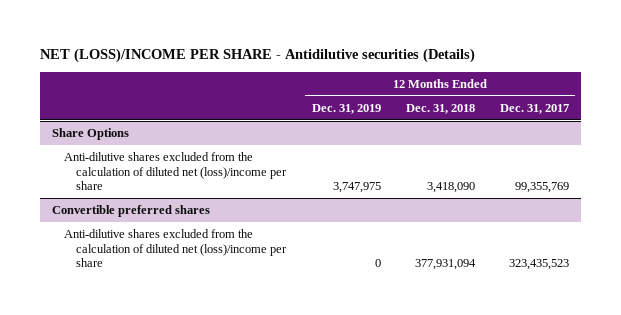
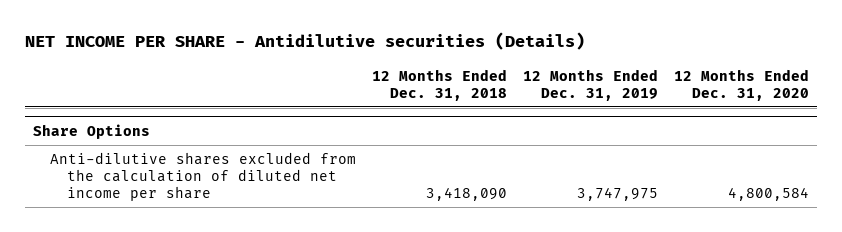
- NET (LOSS)/INCOME PER SHARE - Antidilutive securities (Details)
+ NET INCOME PER SHARE - Antidilutive securities (Details)
- | 12 Months Ended Dec. 31, 2019 | 12 Months Ended Dec. 31, 2018 | 12 Months Ended Dec. 31, 2017
+ | 12 Months Ended Dec. 31, 2018 | 12 Months Ended Dec. 31, 2019 | 12 Months Ended Dec. 31, 2020
@ Share Options
- Anti-dilutive shares excluded from the calculation of diluted net (loss)/income per share | 3,747,975 | 3,418,090 | 99,355,769
- Convertible preferred shares
- Anti-dilutive shares excluded from the calculation of diluted net (loss)/income per share | 0 | 377,931,094 | 323,435,523
@ Share Options
+ Anti-dilutive shares excluded from the calculation of diluted net income per share | 3,418,090 | 3,747,975 | 4,800,584

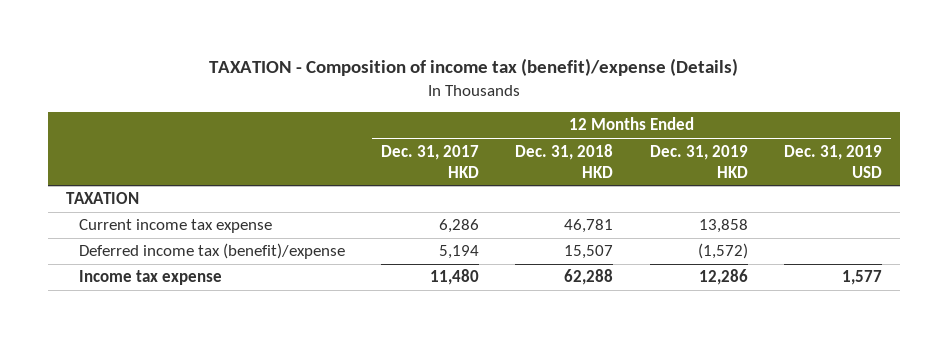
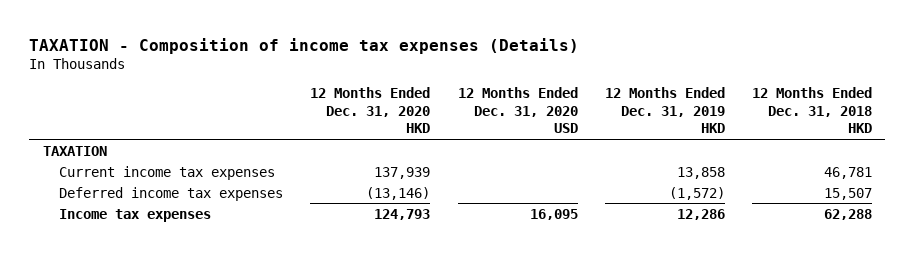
- TAXATION - Composition of income tax (benefit)/expense (Details)
+ TAXATION - Composition of income tax expenses (Details)
- | 12 Months Ended Dec. 31, 2017 HKD | 12 Months Ended Dec. 31, 2018 HKD | 12 Months Ended Dec. 31, 2019 HKD | 12 Months Ended Dec. 31, 2019 USD
+ | 12 Months Ended Dec. 31, 2020 HKD | 12 Months Ended Dec. 31, 2020 USD | 12 Months Ended Dec. 31, 2019 HKD | 12 Months Ended Dec. 31, 2018 HKD
- Current income tax expense | 6,286 | 46,781 | 13,858 |
- Deferred income tax (benefit)/expense | 5,194 | 15,507 | (1,572) |
- Income tax expense | 11,480 | 62,288 | 12,286 | 1,577
+ Current income tax expenses | 137,939 | | 13,858 | 46,781
+ Deferred income tax expenses | (13,146) | | (1,572) | 15,507
+ Income tax expenses | 124,793 | 16,095 | 12,286 | 62,288

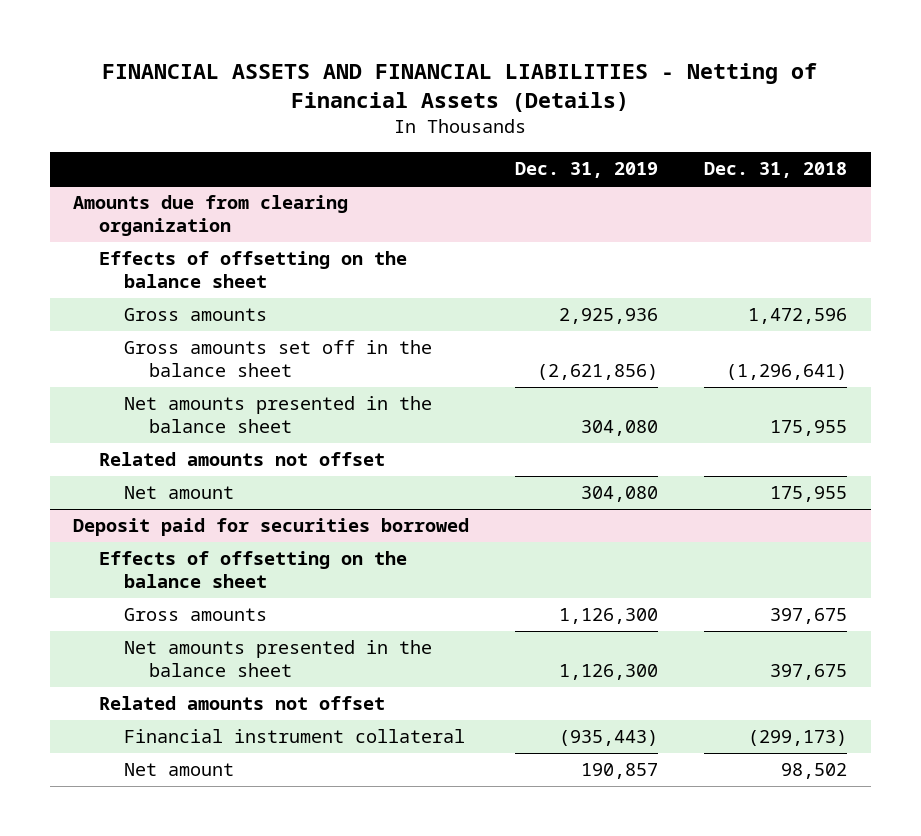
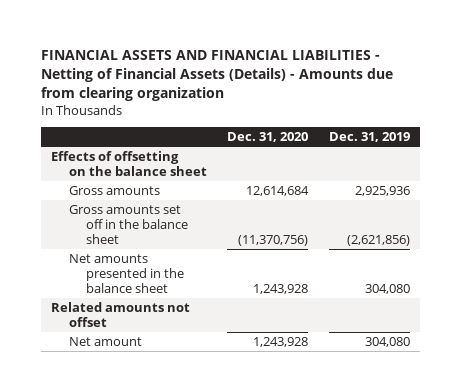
- FINANCIAL ASSETS AND FINANCIAL LIABILITIES - Netting of Financial Assets (Details)
+ FINANCIAL ASSETS AND FINANCIAL LIABILITIES - Netting of Financial Assets (Details) - Amounts due from clearing organization
- | Dec. 31, 2019 | Dec. 31, 2018
+ | Dec. 31, 2020 | Dec. 31, 2019
- Amounts due from clearing organization
- Deposit paid for securities borrowed
- Effects of offsetting on the balance sheet
- Gross amounts | 1,126,300 | 397,675
- Net amounts presented in the balance sheet | 1,126,300 | 397,675
- Related amounts not offset
- Financial instrument collateral | (935,443) | (299,173)
- Net amount | 190,857 | 98,502

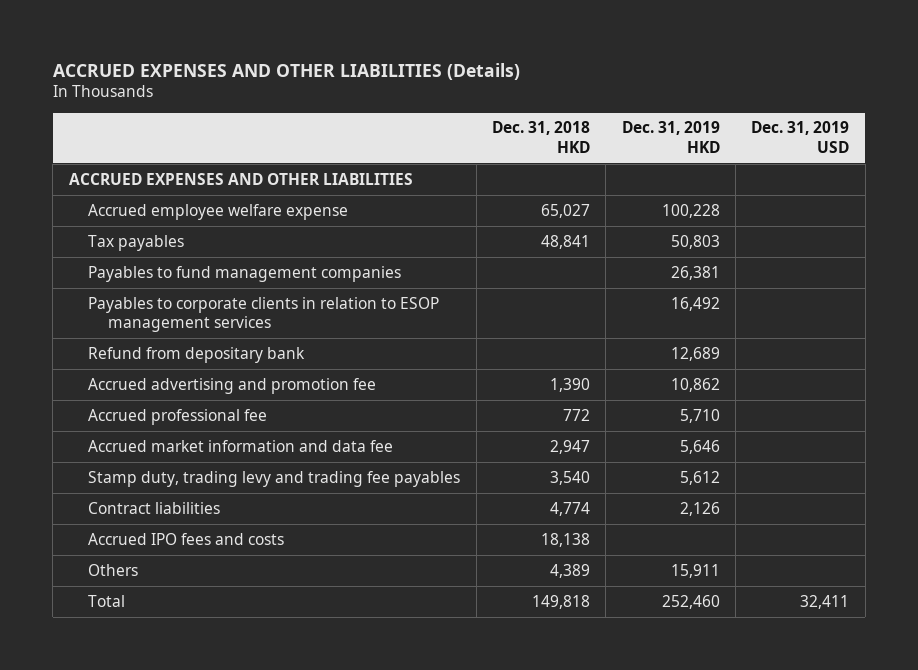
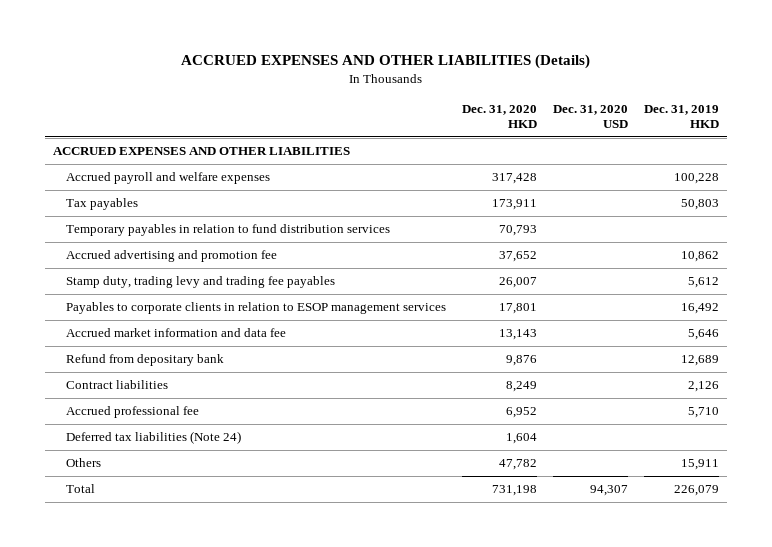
- | Dec. 31, 2018 HKD | Dec. 31, 2019 HKD | Dec. 31, 2019 USD
+ | Dec. 31, 2020 HKD | Dec. 31, 2020 USD | Dec. 31, 2019 HKD
- Accrued employee welfare expense | 65,027 | 100,228 |
+ Accrued payroll and welfare expenses | 317,428 | | 100,228
- Payables to fund management companies | | 26,381 |
+ Temporary payables in relation to fund distribution services | 70,793 | |
moved down: Payables to corporate clients in relation to ESOP management services | 17,801 | | 16,492
moved down: Accrued market information and data fee | 13,143 | | 5,646
moved down: Refund from depositary bank | 9,876 | | 12,689
- Accrued IPO fees and costs | 18,138 | |
moved down: Accrued professional fee | 6,952 | | 5,710
+ Deferred tax liabilities (Note 24) | 1,604 | |
- Total | 149,818 | 252,460 | 32,411
+ Total | 731,198 | 94,307 | 226,079

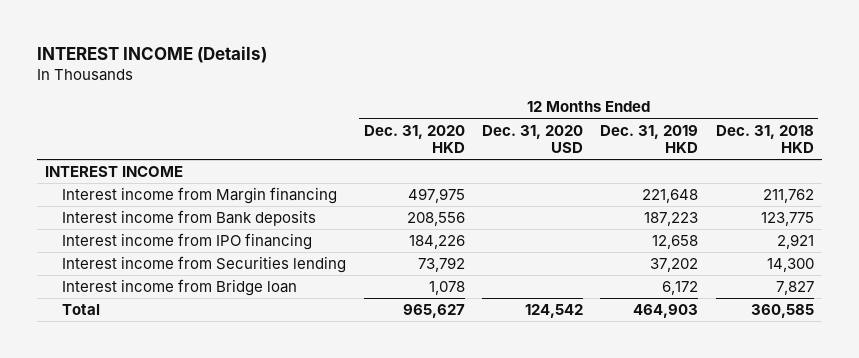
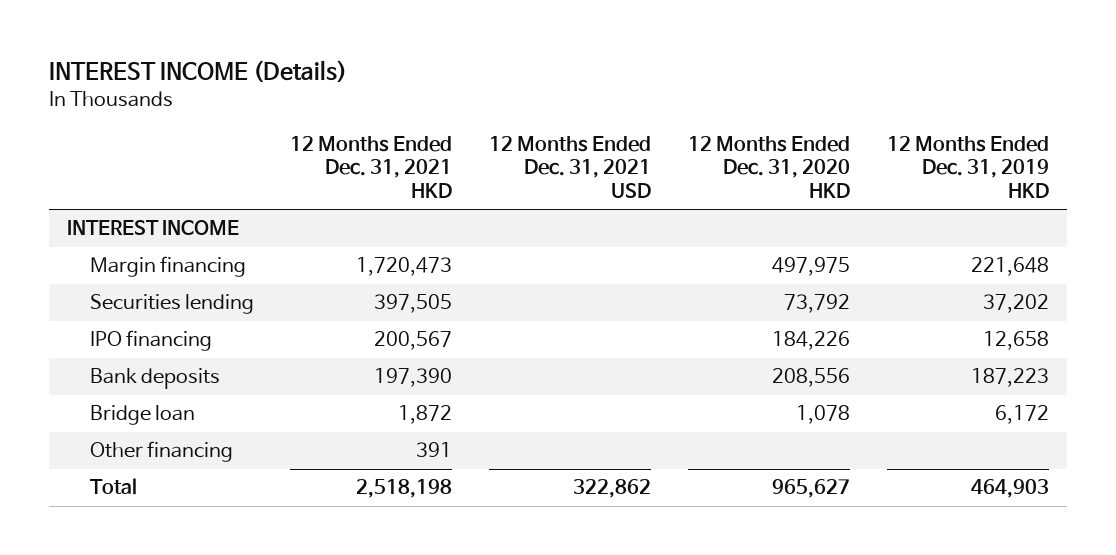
- | 12 Months Ended Dec. 31, 2020 HKD | 12 Months Ended Dec. 31, 2020 USD | 12 Months Ended Dec. 31, 2019 HKD | 12 Months Ended Dec. 31, 2018 HKD
+ | 12 Months Ended Dec. 31, 2021 HKD | 12 Months Ended Dec. 31, 2021 USD | 12 Months Ended Dec. 31, 2020 HKD | 12 Months Ended Dec. 31, 2019 HKD
- Interest income from Margin financing | 497,975 | | 221,648 | 211,762
- Interest income from Bank deposits | 208,556 | | 187,223 | 123,775
- Interest income from IPO financing | 184,226 | | 12,658 | 2,921
- Interest income from Securities lending | 73,792 | | 37,202 | 14,300
- Interest income from Bridge loan | 1,078 | | 6,172 | 7,827
+ Margin financing | 1,720,473 | | 497,975 | 221,648
+ Securities lending | 397,505 | | 73,792 | 37,202
+ IPO financing | 200,567 | | 184,226 | 12,658
+ Bank deposits | 197,390 | | 208,556 | 187,223
+ Bridge loan | 1,872 | | 1,078 | 6,172
+ Other financing | 391 | | |

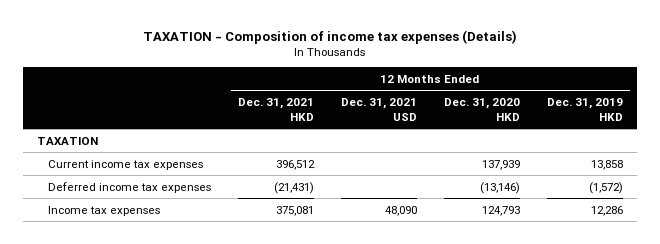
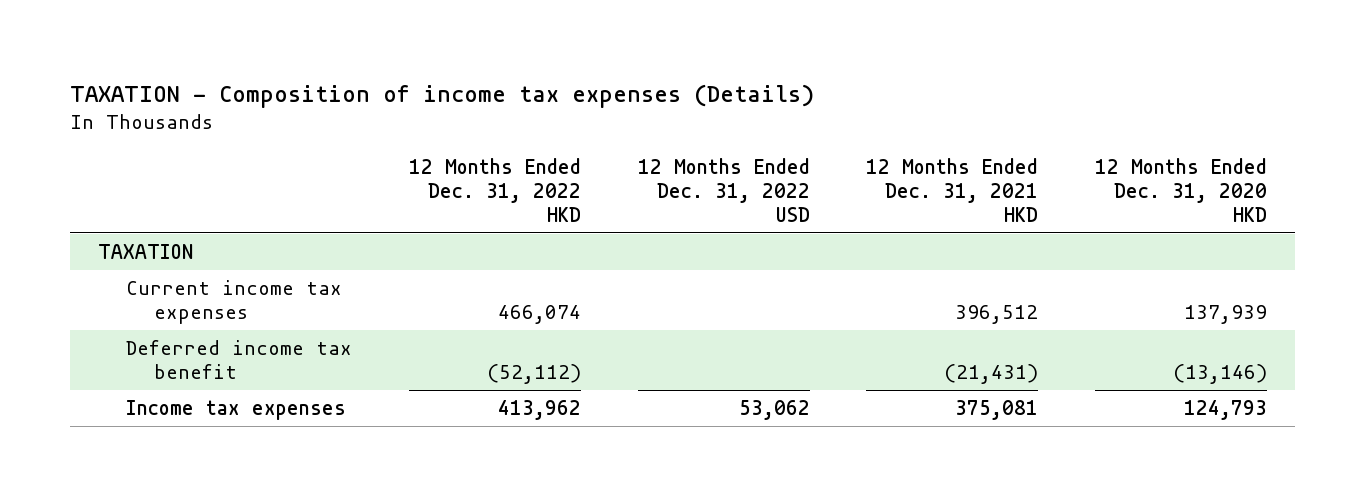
- | 12 Months Ended Dec. 31, 2021 HKD | 12 Months Ended Dec. 31, 2021 USD | 12 Months Ended Dec. 31, 2020 HKD | 12 Months Ended Dec. 31, 2019 HKD
+ | 12 Months Ended Dec. 31, 2022 HKD | 12 Months Ended Dec. 31, 2022 USD | 12 Months Ended Dec. 31, 2021 HKD | 12 Months Ended Dec. 31, 2020 HKD
- Deferred income tax expenses | (21,431) | | (13,146) | (1,572)
+ Deferred income tax benefit | (52,112) | | (21,431) | (13,146)

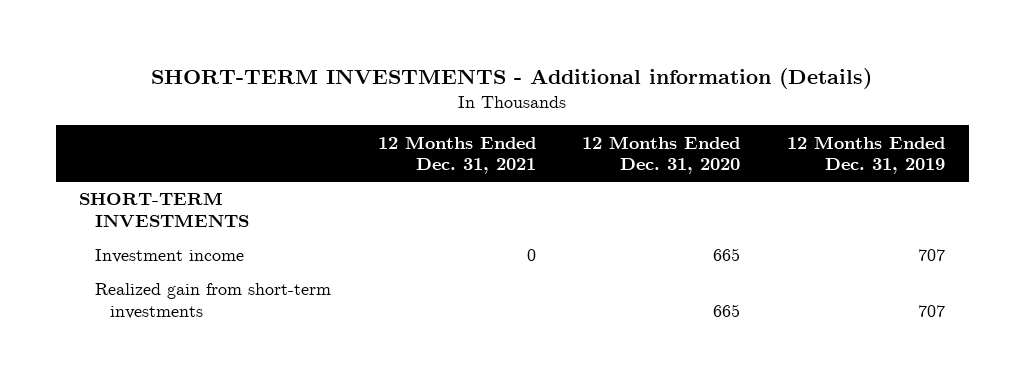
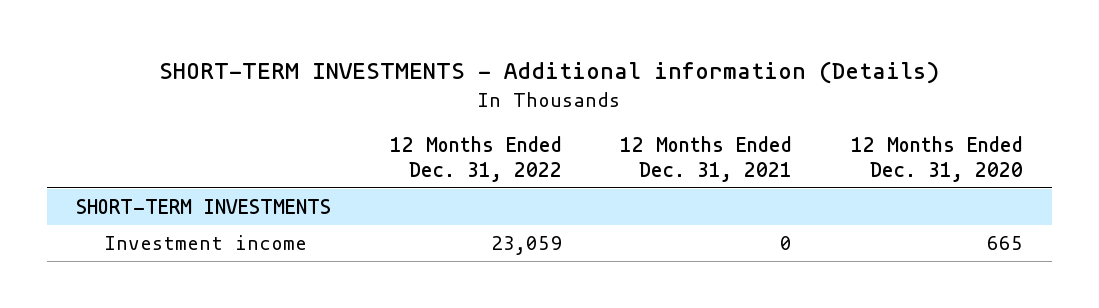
- | 12 Months Ended Dec. 31, 2021 | 12 Months Ended Dec. 31, 2020 | 12 Months Ended Dec. 31, 2019
+ | 12 Months Ended Dec. 31, 2022 | 12 Months Ended Dec. 31, 2021 | 12 Months Ended Dec. 31, 2020
- Realized gain from short-term investments | | 665 | 707

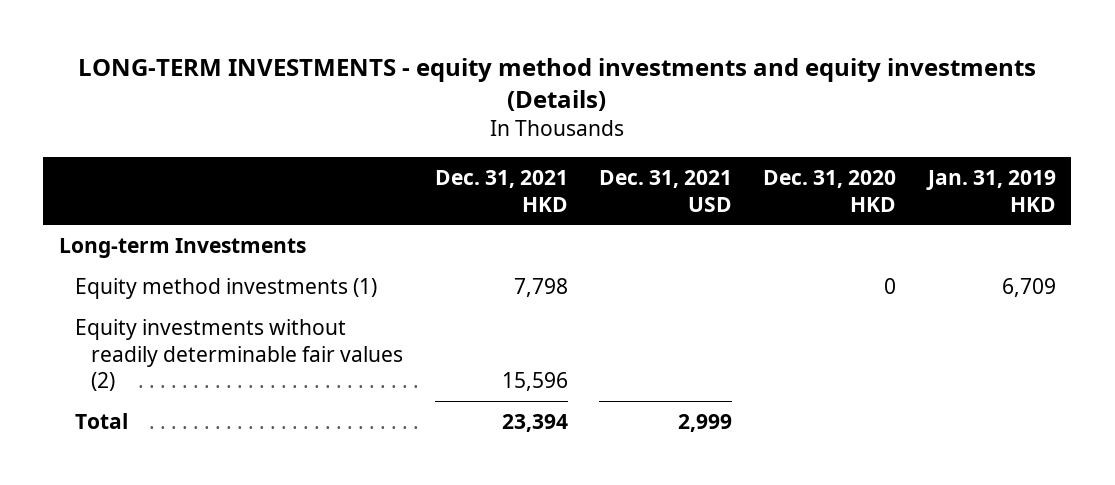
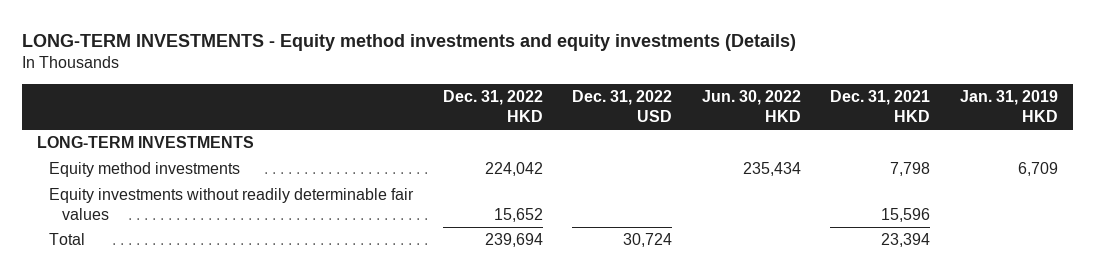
- LONG-TERM INVESTMENTS - equity method investments and equity investments (Details)
+ LONG-TERM INVESTMENTS - Equity method investments and equity investments (Details)
- | Dec. 31, 2021 HKD | Dec. 31, 2021 USD | Dec. 31, 2020 HKD | Jan. 31, 2019 HKD
+ | Dec. 31, 2022 HKD | Dec. 31, 2022 USD | Jun. 30, 2022 HKD | Dec. 31, 2021 HKD | Jan. 31, 2019 HKD
- Long-term Investments
- Equity method investments (1) | 7,798 | | 0 | 6,709
- Equity investments without readily determinable fair values (2) | 15,596 | | |
+ LONG-TERM INVESTMENTS
+ Equity method investments | 224,042 | | 235,434 | 7,798 | 6,709
+ Equity investments without readily determinable fair values | 15,652 | | | 15,596 |

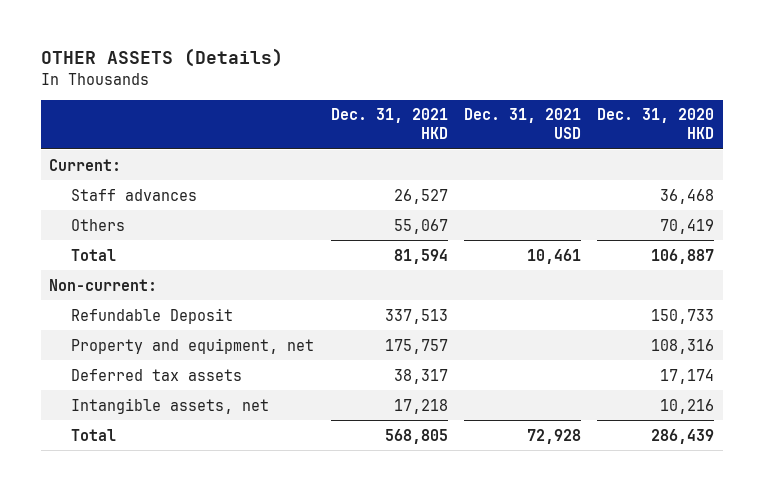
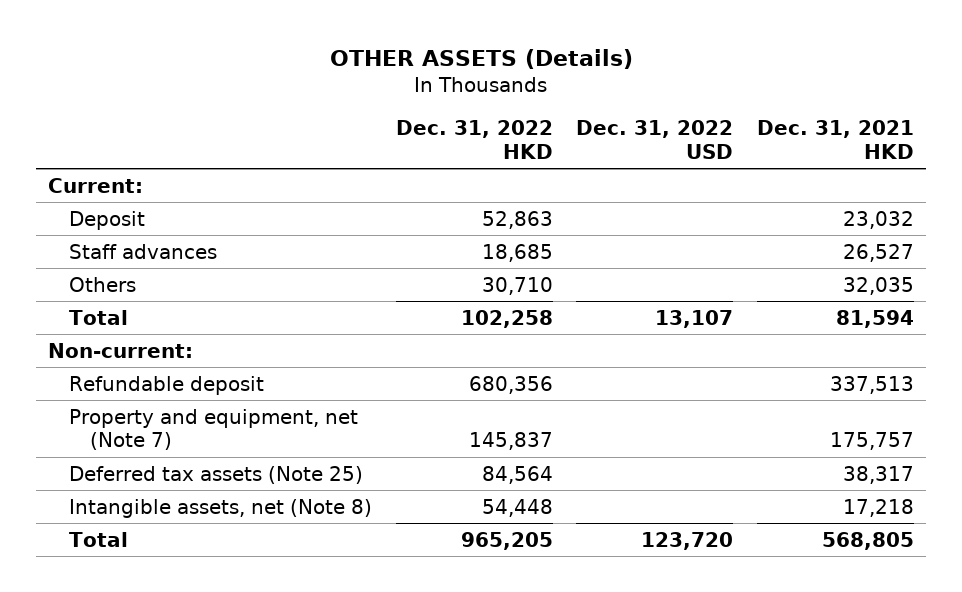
- | Dec. 31, 2021 HKD | Dec. 31, 2021 USD | Dec. 31, 2020 HKD
+ | Dec. 31, 2022 HKD | Dec. 31, 2022 USD | Dec. 31, 2021 HKD
+ Deposit | 52,863 | | 23,032
- Others | 55,067 | | 70,419
+ Others | 30,710 | | 32,035
- Refundable Deposit | 337,513 | | 150,733
- Property and equipment, net | 175,757 | | 108,316
- Deferred tax assets | 38,317 | | 17,174
- Intangible assets, net | 17,218 | | 10,216
+ Refundable deposit | 680,356 | | 337,513
+ Property and equipment, net (Note 7) | 145,837 | | 175,757
+ Deferred tax assets (Note 25) | 84,564 | | 38,317
+ Intangible assets, net (Note 8) | 54,448 | | 17,218

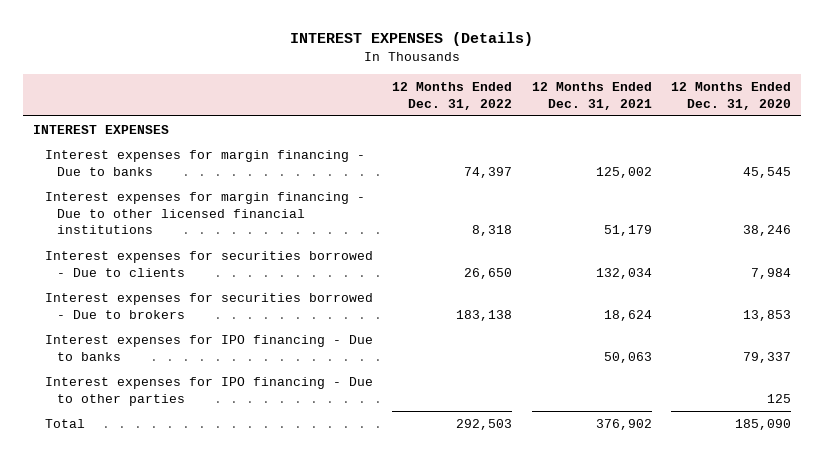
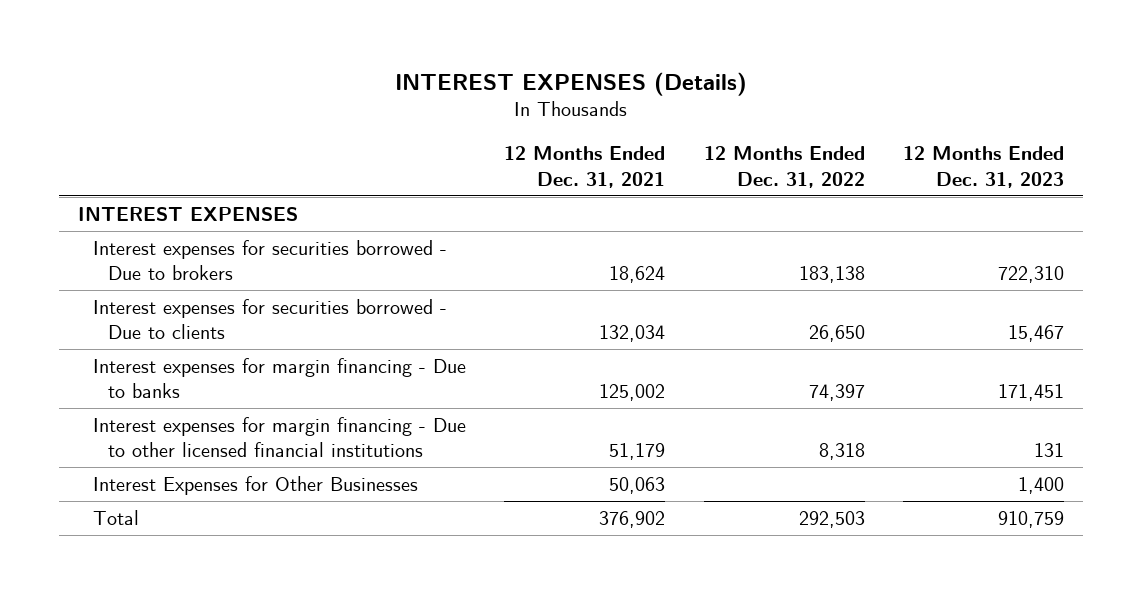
- | 12 Months Ended Dec. 31, 2022 | 12 Months Ended Dec. 31, 2021 | 12 Months Ended Dec. 31, 2020
+ | 12 Months Ended Dec. 31, 2021 | 12 Months Ended Dec. 31, 2022 | 12 Months Ended Dec. 31, 2023
moved up: Interest expenses for securities borrowed - Due to brokers | 18,624 | 183,138 | 722,310
moved up: Interest expenses for securities borrowed - Due to clients | 132,034 | 26,650 | 15,467
- Interest expenses for IPO financing - Due to banks | | 50,063 | 79,337
- Interest expenses for IPO financing - Due to other parties | | | 125
+ Interest Expenses for Other Businesses | 50,063 | | 1,400

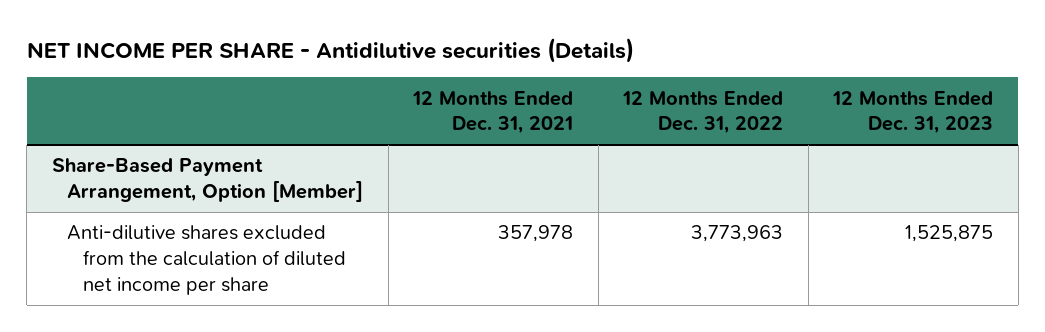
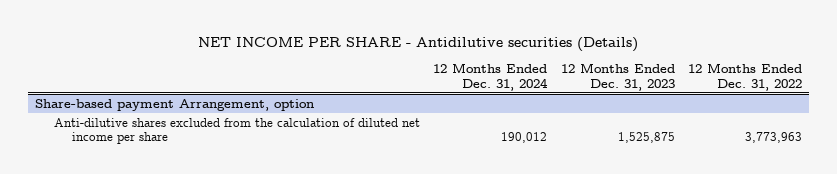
- | 12 Months Ended Dec. 31, 2021 | 12 Months Ended Dec. 31, 2022 | 12 Months Ended Dec. 31, 2023
+ | 12 Months Ended Dec. 31, 2024 | 12 Months Ended Dec. 31, 2023 | 12 Months Ended Dec. 31, 2022
- Share-Based Payment Arrangement, Option [Member]
+ Share-based payment Arrangement, option

